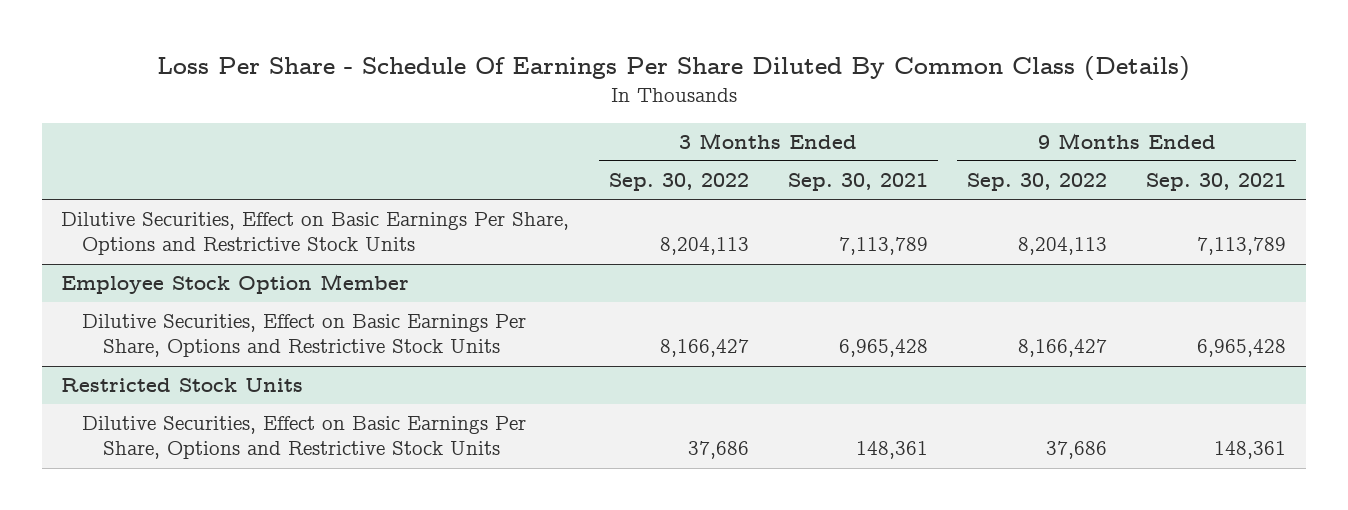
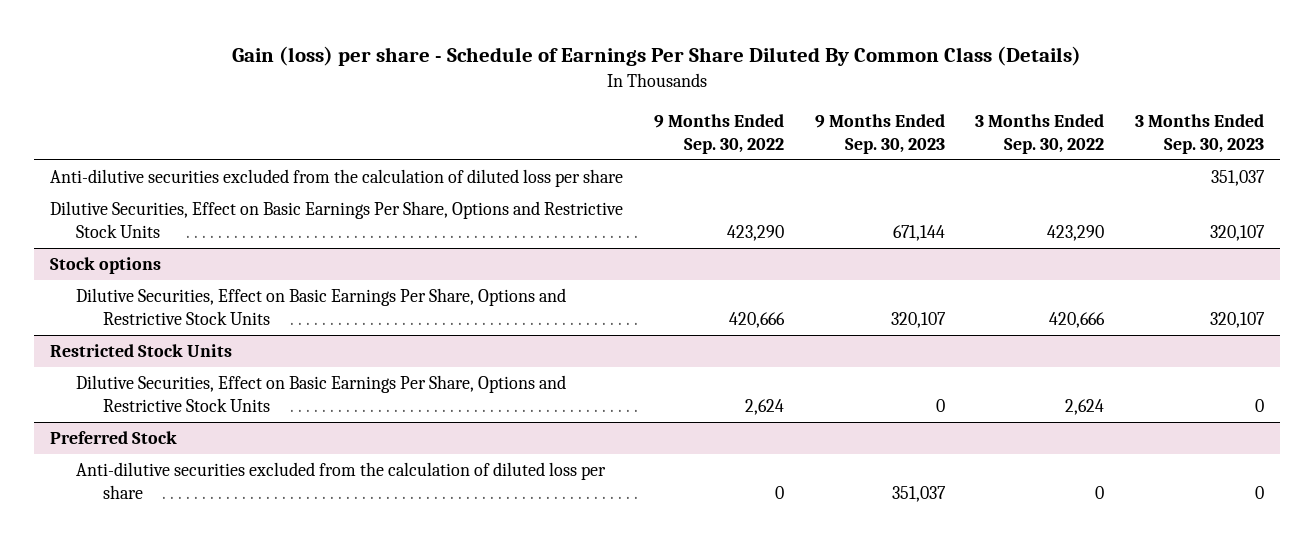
- Loss Per Share - Schedule Of Earnings Per Share Diluted By Common Class (Details)
+ Gain (loss) per share - Schedule of Earnings Per Share Diluted By Common Class (Details)
- | 3 Months Ended Sep. 30, 2022 | 3 Months Ended Sep. 30, 2021 | 9 Months Ended Sep. 30, 2022 | 9 Months Ended Sep. 30, 2021
+ | 9 Months Ended Sep. 30, 2022 | 9 Months Ended Sep. 30, 2023 | 3 Months Ended Sep. 30, 2022 | 3 Months Ended Sep. 30, 2023
- Dilutive Securities, Effect on Basic Earnings Per Share, Options and Restrictive Stock Units | 8,204,113 | 7,113,789 | 8,204,113 | 7,113,789
- Employee Stock Option Member
- Dilutive Securities, Effect on Basic Earnings Per Share, Options and Restrictive Stock Units | 8,166,427 | 6,965,428 | 8,166,427 | 6,965,428
+ Anti-dilutive securities excluded from the calculation of diluted loss per share | | | | 351,037
+ Dilutive Securities, Effect on Basic Earnings Per Share, Options and Restrictive Stock Units | 423,290 | 671,144 | 423,290 | 320,107
+ Stock options
+ Dilutive Securities, Effect on Basic Earnings Per Share, Options and Restrictive Stock Units | 420,666 | 320,107 | 420,666 | 320,107
@ Restricted Stock Units
- Dilutive Securities, Effect on Basic Earnings Per Share, Options and Restrictive Stock Units | 37,686 | 148,361 | 37,686 | 148,361
+ Dilutive Securities, Effect on Basic Earnings Per Share, Options and Restrictive Stock Units | 2,624 | 0 | 2,624 | 0
+ Preferred Stock
+ Anti-dilutive securities excluded from the calculation of diluted loss per share | 0 | 351,037 | 0 | 0

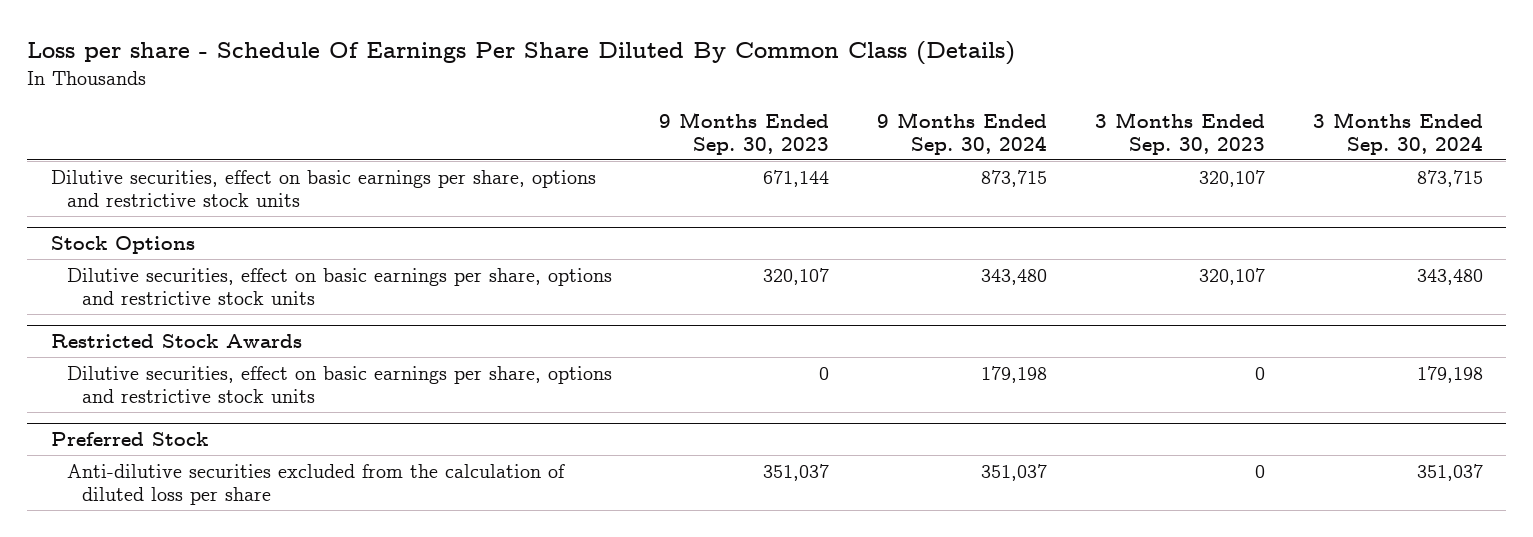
- Gain (loss) per share - Schedule of Earnings Per Share Diluted By Common Class (Details)
+ Loss per share - Schedule Of Earnings Per Share Diluted By Common Class (Details)
- | 9 Months Ended Sep. 30, 2022 | 9 Months Ended Sep. 30, 2023 | 3 Months Ended Sep. 30, 2022 | 3 Months Ended Sep. 30, 2023
+ | 9 Months Ended Sep. 30, 2023 | 9 Months Ended Sep. 30, 2024 | 3 Months Ended Sep. 30, 2023 | 3 Months Ended Sep. 30, 2024
- Anti-dilutive securities excluded from the calculation of diluted loss per share | | | | 351,037
- Dilutive Securities, Effect on Basic Earnings Per Share, Options and Restrictive Stock Units | 423,290 | 671,144 | 423,290 | 320,107
- Stock options
- Dilutive Securities, Effect on Basic Earnings Per Share, Options and Restrictive Stock Units | 420,666 | 320,107 | 420,666 | 320,107
- Restricted Stock Units
- Dilutive Securities, Effect on Basic Earnings Per Share, Options and Restrictive Stock Units | 2,624 | 0 | 2,624 | 0
+ Dilutive securities, effect on basic earnings per share, options and restrictive stock units | 671,144 | 873,715 | 320,107 | 873,715
+ Stock Options
+ Dilutive securities, effect on basic earnings per share, options and restrictive stock units | 320,107 | 343,480 | 320,107 | 343,480
+ Restricted Stock Awards
+ Dilutive securities, effect on basic earnings per share, options and restrictive stock units | 0 | 179,198 | 0 | 179,198

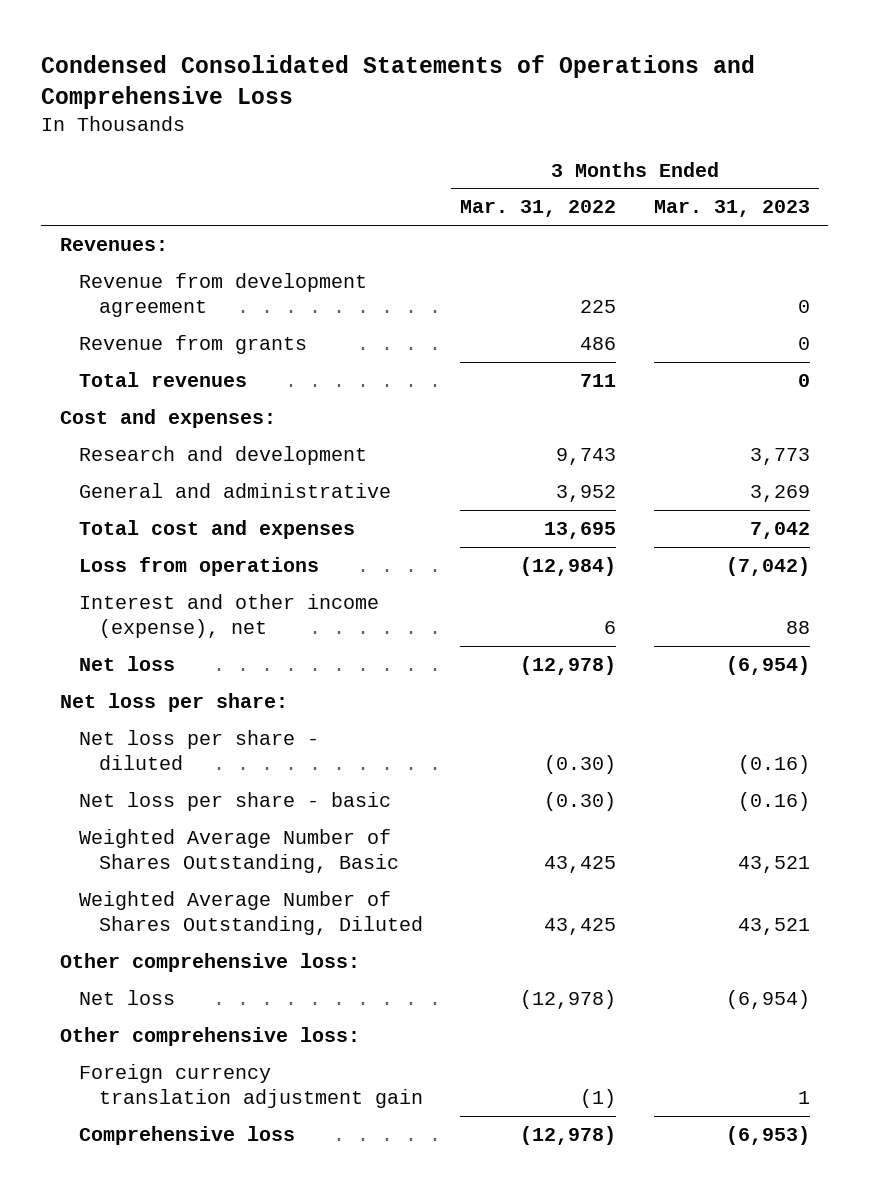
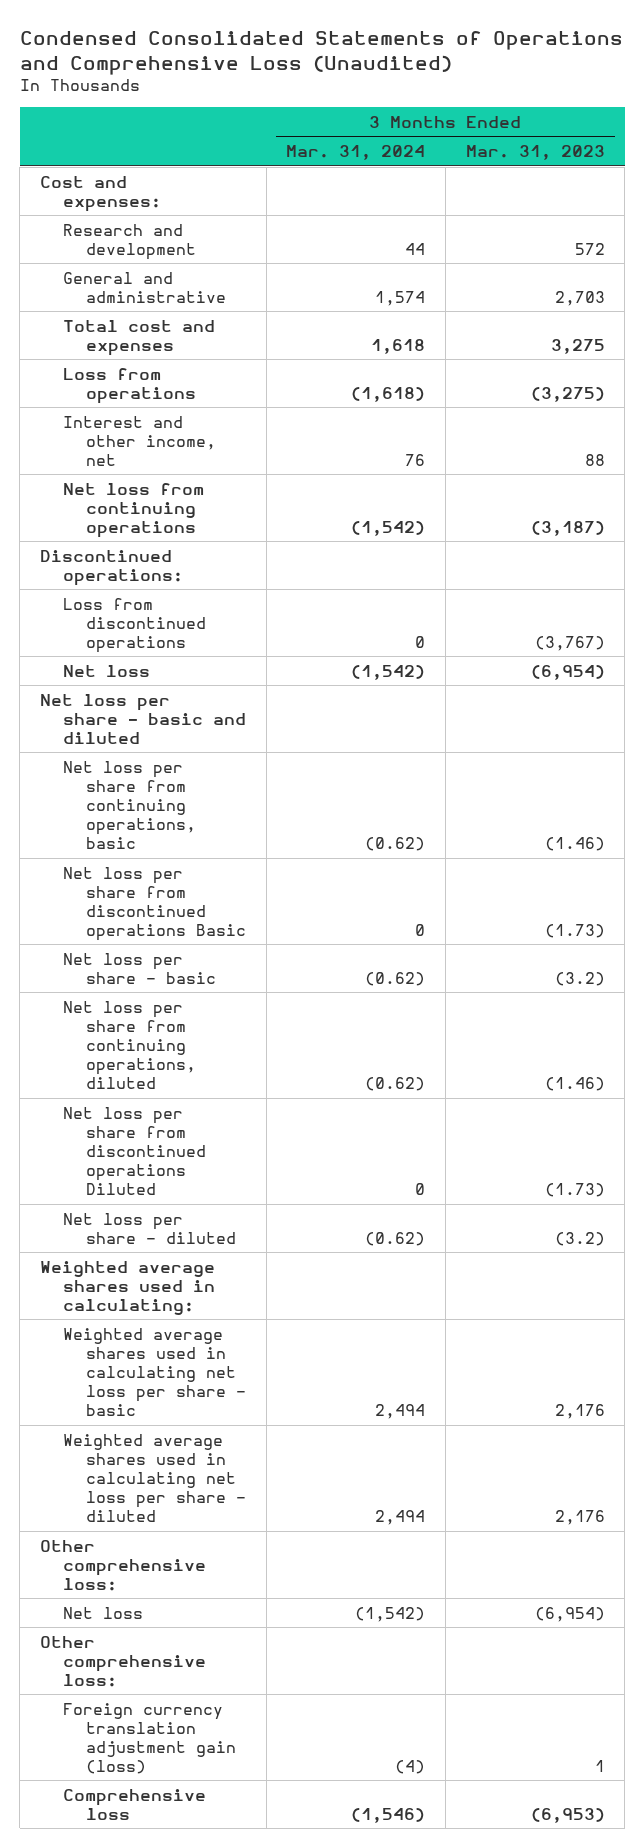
- Condensed Consolidated Statements of Operations and Comprehensive Loss
+ Condensed Consolidated Statements of Operations and Comprehensive Loss (Unaudited)
- | 3 Months Ended Mar. 31, 2022 | 3 Months Ended Mar. 31, 2023
+ | 3 Months Ended Mar. 31, 2024 | 3 Months Ended Mar. 31, 2023
- Revenues:
- Revenue from development agreement | 225 | 0
- Revenue from grants | 486 | 0
- Total revenues | 711 | 0
- Research and development | 9,743 | 3,773
- General and administrative | 3,952 | 3,269
- Total cost and expenses | 13,695 | 7,042
- Loss from operations | (12,984) | (7,042)
- Interest and other income (expense), net | 6 | 88
+ Research and development | 44 | 572
+ General and administrative | 1,574 | 2,703
+ Total cost and expenses | 1,618 | 3,275
+ Loss from operations | (1,618) | (3,275)
+ Interest and other income, net | 76 | 88
+ Net loss from continuing operations | (1,542) | (3,187)
+ Discontinued operations:
+ Loss from discontinued operations | 0 | (3,767)
- Net loss per share:
- Net loss per share - diluted | (0.30) | (0.16)
- Net loss per share - basic | (0.30) | (0.16)
- Weighted Average Number of Shares Outstanding, Basic | 43,425 | 43,521
- Weighted Average Number of Shares Outstanding, Diluted | 43,425 | 43,521
+ Net loss per share - basic and diluted
+ Net loss per share from continuing operations, basic | (0.62) | (1.46)
+ Net loss per share from discontinued operations Basic | 0 | (1.73)
+ Net loss per share - basic | (0.62) | (3.2)
+ Net loss per share from continuing operations, diluted | (0.62) | (1.46)
+ Net loss per share from discontinued operations Diluted | 0 | (1.73)
+ Net loss per share - diluted | (0.62) | (3.2)
+ Weighted average shares used in calculating:
+ Weighted average shares used in calculating net loss per share - basic | 2,494 | 2,176
+ Weighted average shares used in calculating net loss per share - diluted | 2,494 | 2,176
- Foreign currency translation adjustment gain | (1) | 1
+ Foreign currency translation adjustment gain (loss) | (4) | 1

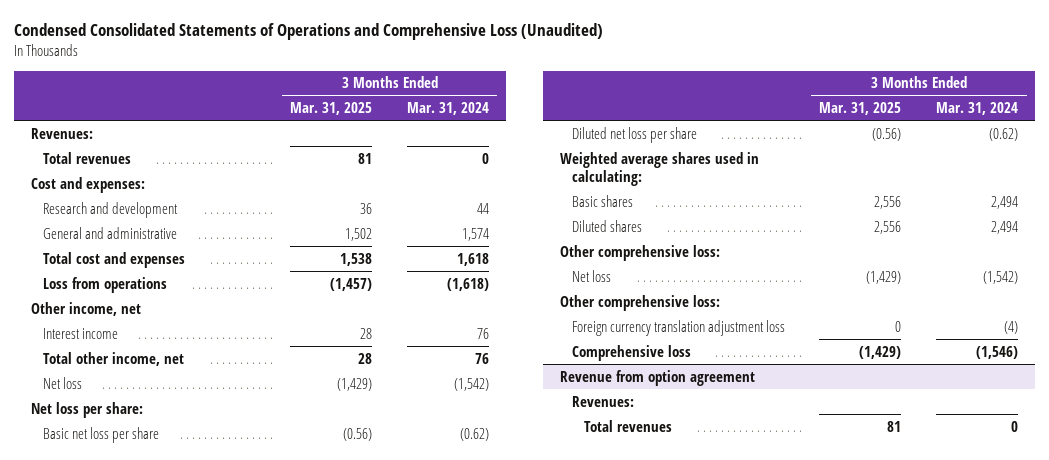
- | 3 Months Ended Mar. 31, 2024 | 3 Months Ended Mar. 31, 2023
+ | 3 Months Ended Mar. 31, 2025 | 3 Months Ended Mar. 31, 2024
+ Revenues:
+ Total revenues | 81 | 0
- Interest and other income, net | 76 | 88
- Net loss from continuing operations | (1,542) | (3,187)
- Discontinued operations:
- Loss from discontinued operations | 0 | (3,767)
+ Other income, net
+ Interest income | 28 | 76
+ Total other income, net | 28 | 76
- Net loss per share - basic and diluted
- Net loss per share from continuing operations, basic | (0.62) | (1.46)
- Net loss per share from discontinued operations Basic | 0 | (1.73)
- Net loss per share - basic | (0.62) | (3.2)
- Net loss per share from continuing operations, diluted | (0.62) | (1.46)
- Net loss per share from discontinued operations Diluted | 0 | (1.73)
- Net loss per share - diluted | (0.62) | (3.2)
+ Net loss per share:
+ Basic net loss per share | (0.56) | (0.62)
+ Diluted net loss per share | (0.56) | (0.62)
- Weighted average shares used in calculating net loss per share - basic | 2,494 | 2,176
- Weighted average shares used in calculating net loss per share - diluted | 2,494 | 2,176
+ Basic shares | 2,556 | 2,494
+ Diluted shares | 2,556 | 2,494
- Foreign currency translation adjustment gain (loss) | (4) | 1
+ Foreign currency translation adjustment loss | 0 | (4)
+ Revenue from option agreement
+ Revenues:
+ Total revenues | 81 | 0

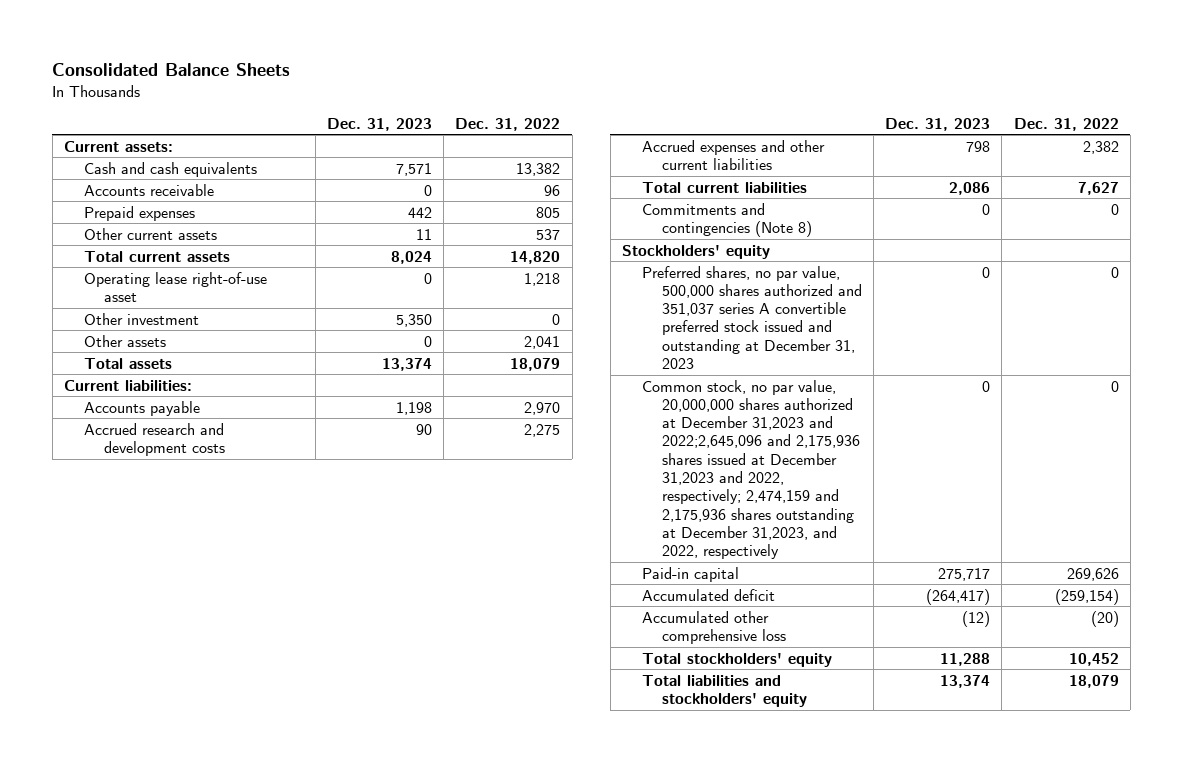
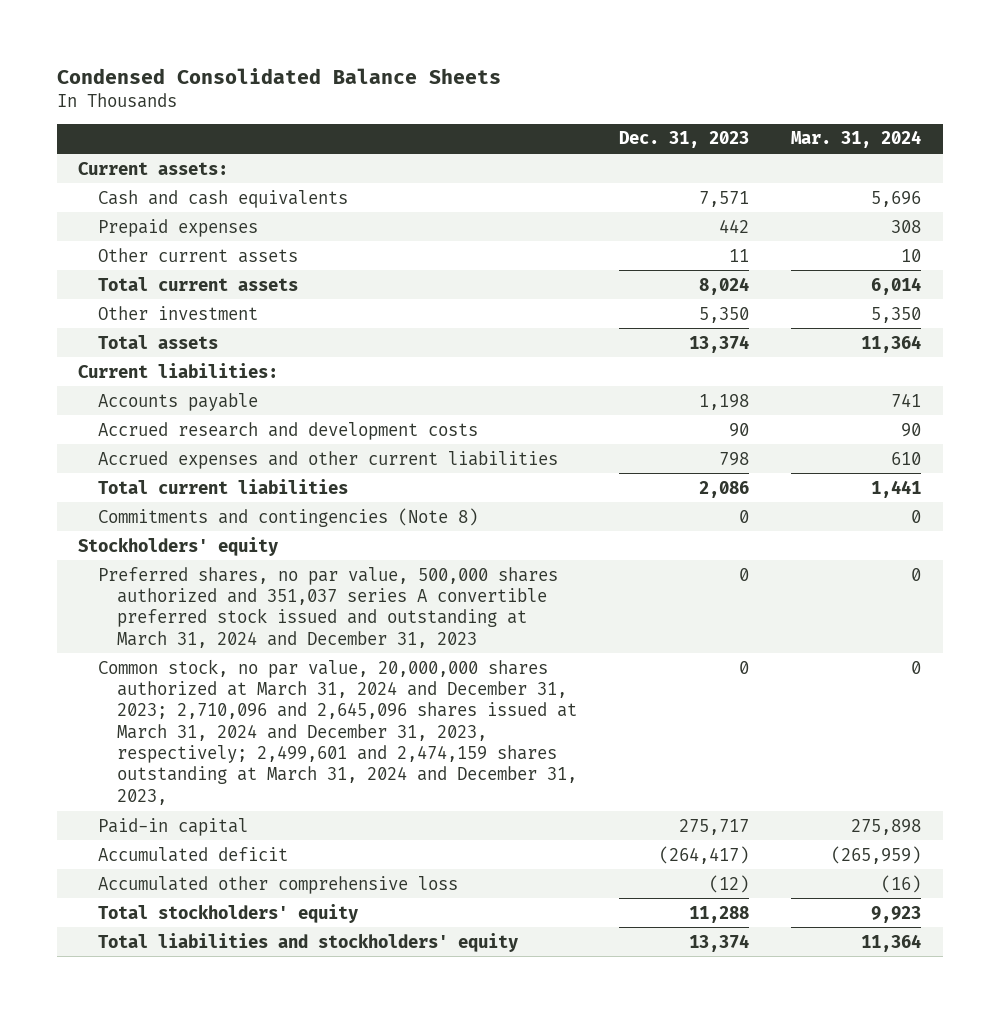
- Consolidated Balance Sheets
+ Condensed Consolidated Balance Sheets
- | Dec. 31, 2023 | Dec. 31, 2022
+ | Dec. 31, 2023 | Mar. 31, 2024
- Accounts receivable | 0 | 96
- Operating lease right-of-use asset | 0 | 1,218
- Other assets | 0 | 2,041
- Preferred shares, no par value, 500,000 shares authorized and 351,037 series A convertible preferred stock issued and outstanding at December 31, 2023 | 0 | 0
- Common stock, no par value, 20,000,000 shares authorized at December 31,2023 and 2022;2,645,096 and 2,175,936 shares issued at December 31,2023 and 2022, respectively; 2,474,159 and 2,175,936 shares outstanding at December 31,2023, and 2022, respectively | 0 | 0
+ Preferred shares, no par value, 500,000 shares authorized and 351,037 series A convertible preferred stock issued and outstanding at March 31, 2024 and December 31, 2023 | 0 | 0
+ Common stock, no par value, 20,000,000 shares authorized at March 31, 2024 and December 31, 2023; 2,710,096 and 2,645,096 shares issued at March 31, 2024 and December 31, 2023, respectively; 2,499,601 and 2,474,159 shares outstanding at March 31, 2024 and December 31, 2023, | 0 | 0

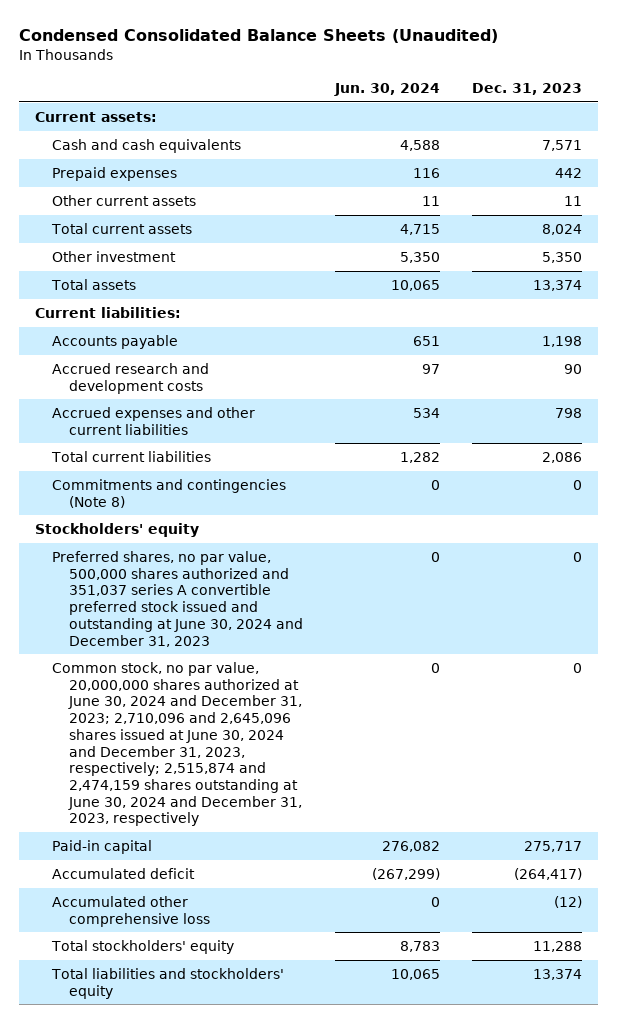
- Condensed Consolidated Balance Sheets
+ Condensed Consolidated Balance Sheets (Unaudited)
- | Dec. 31, 2023 | Mar. 31, 2024
+ | Jun. 30, 2024 | Dec. 31, 2023
- Preferred shares, no par value, 500,000 shares authorized and 351,037 series A convertible preferred stock issued and outstanding at March 31, 2024 and December 31, 2023 | 0 | 0
- Common stock, no par value, 20,000,000 shares authorized at March 31, 2024 and December 31, 2023; 2,710,096 and 2,645,096 shares issued at March 31, 2024 and December 31, 2023, respectively; 2,499,601 and 2,474,159 shares outstanding at March 31, 2024 and December 31, 2023, | 0 | 0
+ Preferred shares, no par value, 500,000 shares authorized and 351,037 series A convertible preferred stock issued and outstanding at June 30, 2024 and December 31, 2023 | 0 | 0
+ Common stock, no par value, 20,000,000 shares authorized at June 30, 2024 and December 31, 2023; 2,710,096 and 2,645,096 shares issued at June 30, 2024 and December 31, 2023, respectively; 2,515,874 and 2,474,159 shares outstanding at June 30, 2024 and December 31, 2023, respectively | 0 | 0

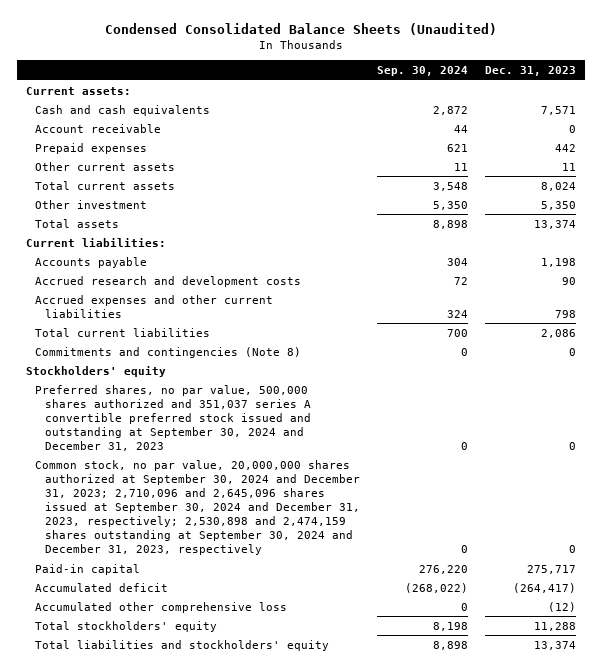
- | Jun. 30, 2024 | Dec. 31, 2023
+ | Sep. 30, 2024 | Dec. 31, 2023
+ Account receivable | 44 | 0
- Preferred shares, no par value, 500,000 shares authorized and 351,037 series A convertible preferred stock issued and outstanding at June 30, 2024 and December 31, 2023 | 0 | 0
- Common stock, no par value, 20,000,000 shares authorized at June 30, 2024 and December 31, 2023; 2,710,096 and 2,645,096 shares issued at June 30, 2024 and December 31, 2023, respectively; 2,515,874 and 2,474,159 shares outstanding at June 30, 2024 and December 31, 2023, respectively | 0 | 0
+ Preferred shares, no par value, 500,000 shares authorized and 351,037 series A convertible preferred stock issued and outstanding at September 30, 2024 and December 31, 2023 | 0 | 0
+ Common stock, no par value, 20,000,000 shares authorized at September 30, 2024 and December 31, 2023; 2,710,096 and 2,645,096 shares issued at September 30, 2024 and December 31, 2023, respectively; 2,530,898 and 2,474,159 shares outstanding at September 30, 2024 and December 31, 2023, respectively | 0 | 0

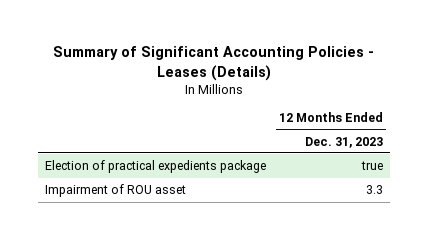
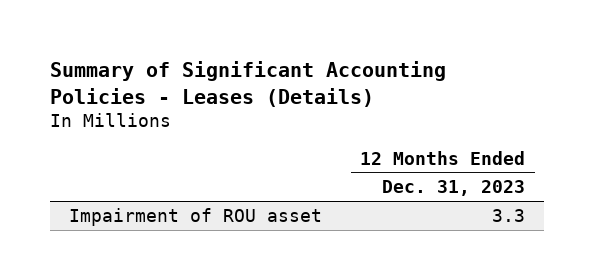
- Election of practical expedients package | true

